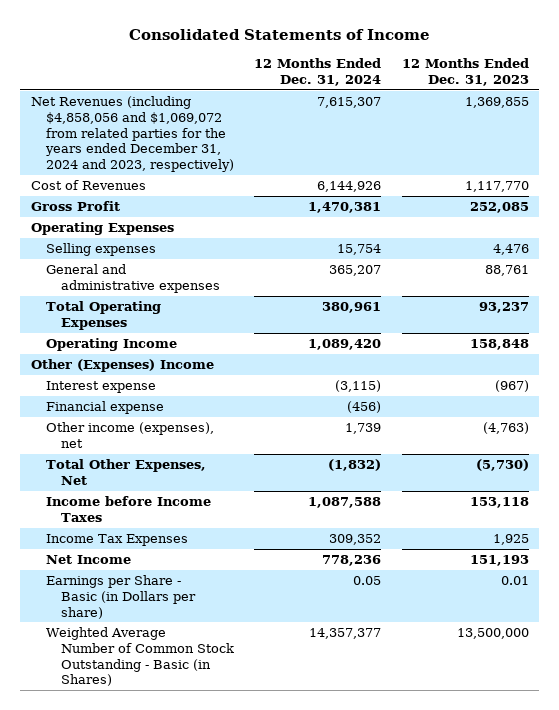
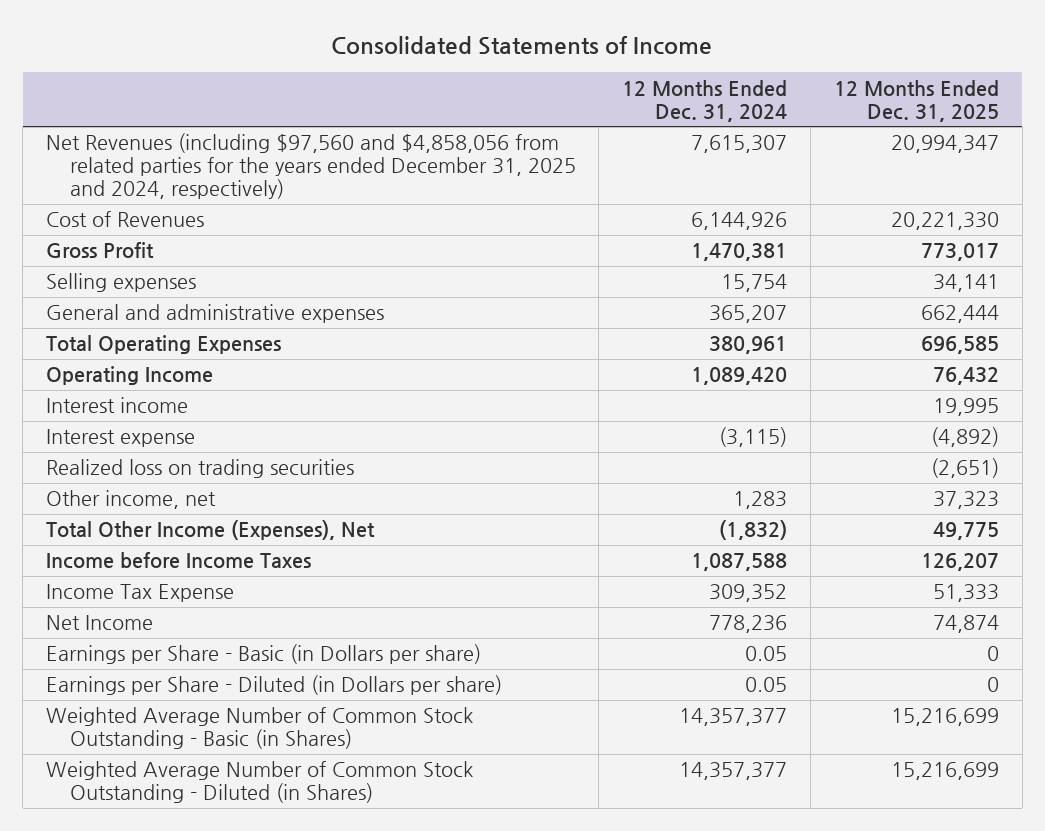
- | 12 Months Ended Dec. 31, 2024 | 12 Months Ended Dec. 31, 2023
+ | 12 Months Ended Dec. 31, 2024 | 12 Months Ended Dec. 31, 2025
- Net Revenues (including $4,858,056 and $1,069,072 from related parties for the years ended December 31, 2024 and 2023, respectively) | 7,615,307 | 1,369,855
+ Net Revenues (including $97,560 and $4,858,056 from related parties for the years ended December 31, 2025 and 2024, respectively) | 7,615,307 | 20,994,347
- Operating Expenses
- Other (Expenses) Income
+ Interest income | | 19,995
- Financial expense | (456) |
- Other income (expenses), net | 1,739 | (4,763)
- Total Other Expenses, Net | (1,832) | (5,730)
+ Realized loss on trading securities | | (2,651)
+ Other income, net | 1,283 | 37,323
+ Total Other Income (Expenses), Net | (1,832) | 49,775
- Income Tax Expenses | 309,352 | 1,925
+ Income Tax Expense | 309,352 | 51,333
+ Earnings per Share - Diluted (in Dollars per share) | 0.05 | 0
+ Weighted Average Number of Common Stock Outstanding - Diluted (in Shares) | 14,357,377 | 15,216,699

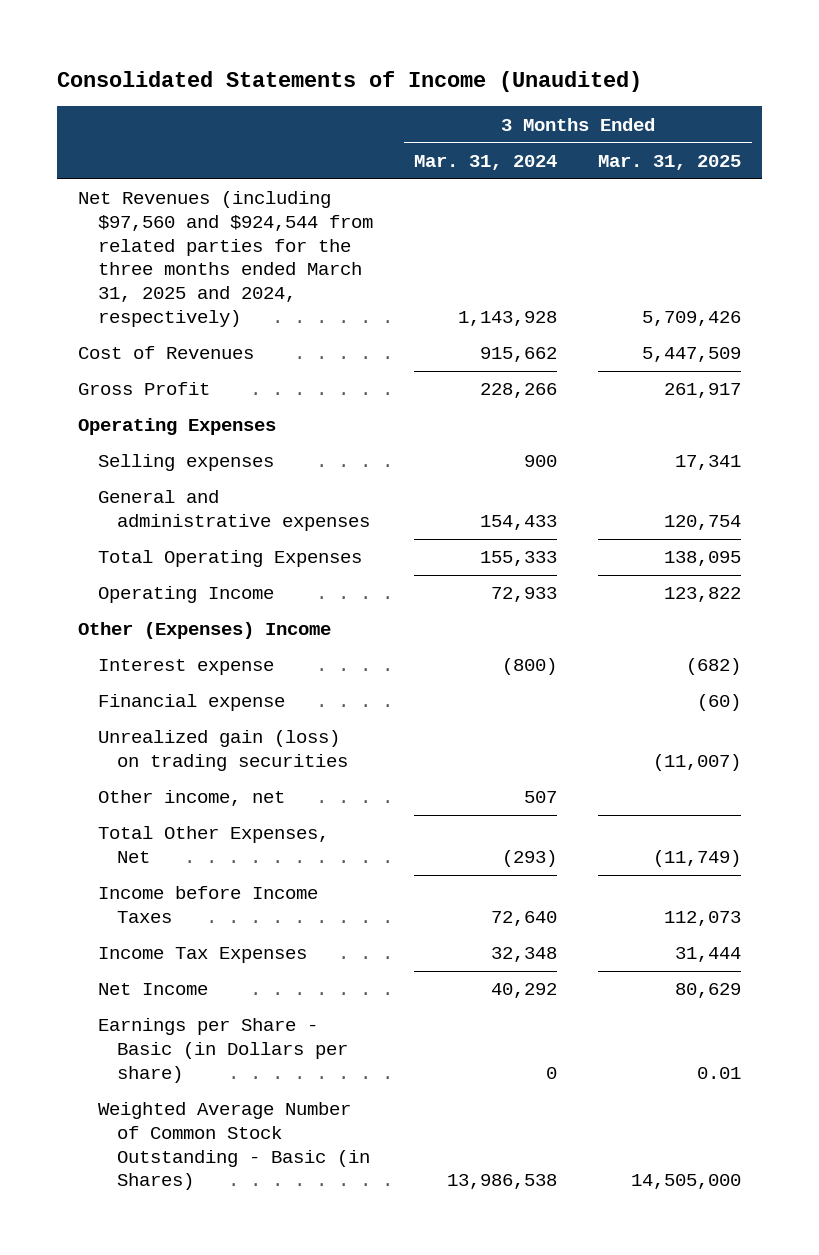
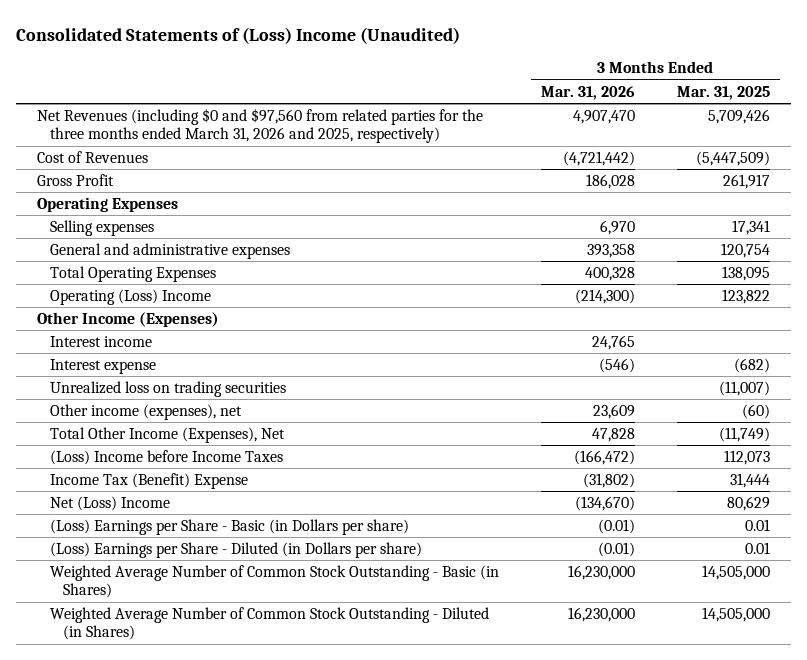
- Consolidated Statements of Income (Unaudited)
+ Consolidated Statements of (Loss) Income (Unaudited)
- | 3 Months Ended Mar. 31, 2024 | 3 Months Ended Mar. 31, 2025
+ | 3 Months Ended Mar. 31, 2026 | 3 Months Ended Mar. 31, 2025
- Net Revenues (including $97,560 and $924,544 from related parties for the three months ended March 31, 2025 and 2024, respectively) | 1,143,928 | 5,709,426
- Cost of Revenues | 915,662 | 5,447,509
+ Net Revenues (including $0 and $97,560 from related parties for the three months ended March 31, 2026 and 2025, respectively) | 4,907,470 | 5,709,426
+ Cost of Revenues | (4,721,442) | (5,447,509)
- Operating Income | 72,933 | 123,822
- Other (Expenses) Income
+ Operating (Loss) Income | (214,300) | 123,822
+ Other Income (Expenses)
+ Interest income | 24,765 |
- Financial expense | | (60)
- Unrealized gain (loss) on trading securities | | (11,007)
- Other income, net | 507 |
- Total Other Expenses, Net | (293) | (11,749)
- Income before Income Taxes | 72,640 | 112,073
- Income Tax Expenses | 32,348 | 31,444
- Net Income | 40,292 | 80,629
- Earnings per Share - Basic (in Dollars per share) | 0 | 0.01
+ Unrealized loss on trading securities | | (11,007)
+ Other income (expenses), net | 23,609 | (60)
+ Total Other Income (Expenses), Net | 47,828 | (11,749)
+ (Loss) Income before Income Taxes | (166,472) | 112,073
+ Income Tax (Benefit) Expense | (31,802) | 31,444
+ Net (Loss) Income | (134,670) | 80,629
+ (Loss) Earnings per Share - Basic (in Dollars per share) | (0.01) | 0.01
+ (Loss) Earnings per Share - Diluted (in Dollars per share) | (0.01) | 0.01
+ Weighted Average Number of Common Stock Outstanding - Diluted (in Shares) | 16,230,000 | 14,505,000

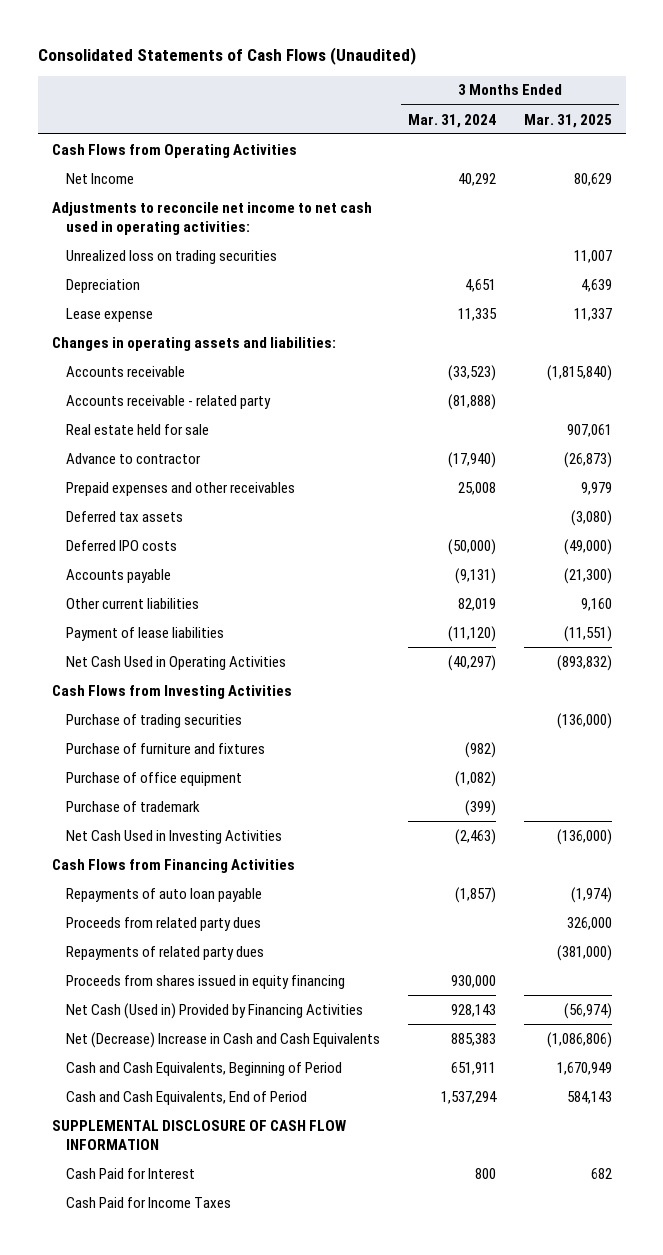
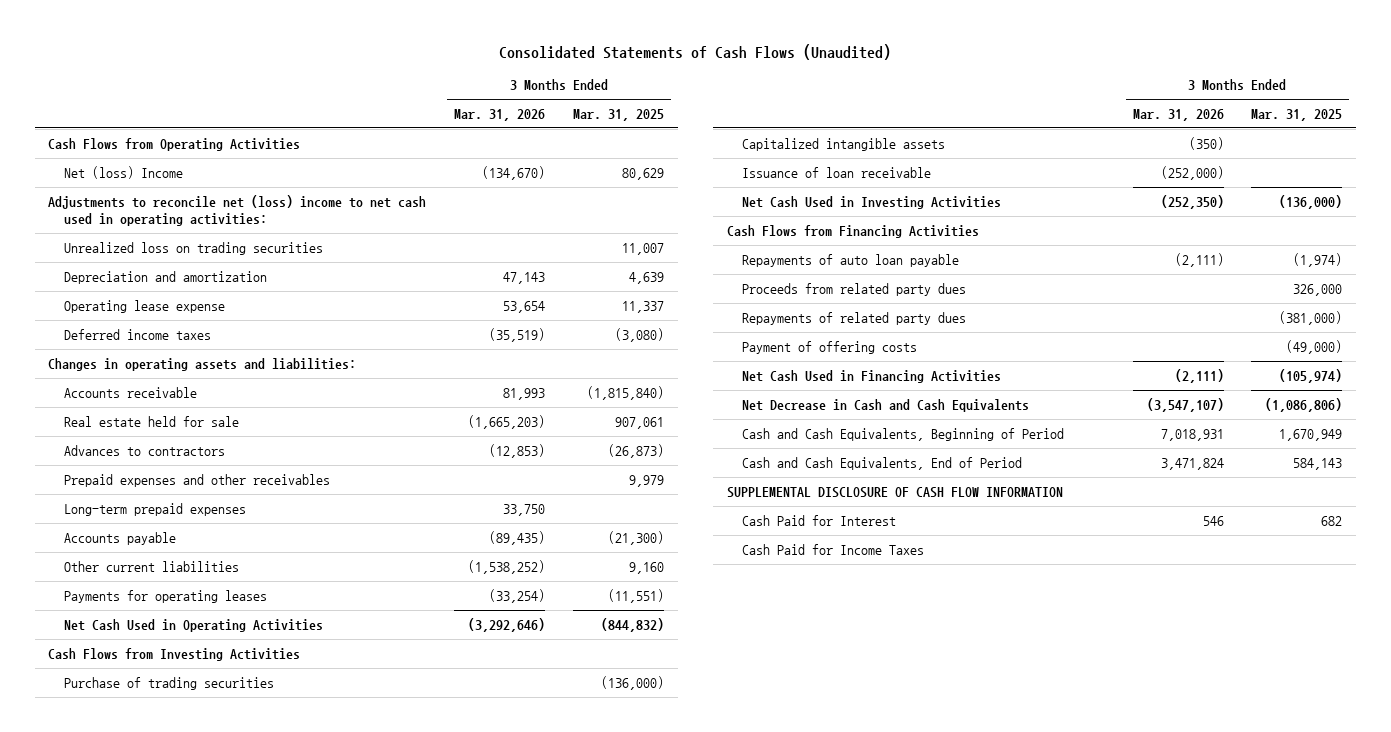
- | 3 Months Ended Mar. 31, 2024 | 3 Months Ended Mar. 31, 2025
+ | 3 Months Ended Mar. 31, 2026 | 3 Months Ended Mar. 31, 2025
- Net Income | 40,292 | 80,629
- Adjustments to reconcile net income to net cash used in operating activities:
+ Net (loss) Income | (134,670) | 80,629
+ Adjustments to reconcile net (loss) income to net cash used in operating activities:
- Depreciation | 4,651 | 4,639
- Lease expense | 11,335 | 11,337
+ Depreciation and amortization | 47,143 | 4,639
+ Operating lease expense | 53,654 | 11,337
+ Deferred income taxes | (35,519) | (3,080)
- Accounts receivable - related party | (81,888) |
- Advance to contractor | (17,940) | (26,873)
+ Advances to contractors | (12,853) | (26,873)
- Deferred tax assets | | (3,080)
- Deferred IPO costs | (50,000) | (49,000)
+ Long-term prepaid expenses | 33,750 |
- Payment of lease liabilities | (11,120) | (11,551)
- Net Cash Used in Operating Activities | (40,297) | (893,832)
+ Payments for operating leases | (33,254) | (11,551)
+ Net Cash Used in Operating Activities | (3,292,646) | (844,832)
- Purchase of furniture and fixtures | (982) |
- Purchase of office equipment | (1,082) |
- Purchase of trademark | (399) |
+ Capitalized intangible assets | (350) |
+ Issuance of loan receivable | (252,000) |
- Proceeds from shares issued in equity financing | 930,000 |
- Net Cash (Used in) Provided by Financing Activities | 928,143 | (56,974)
- Net (Decrease) Increase in Cash and Cash Equivalents | 885,383 | (1,086,806)
+ Payment of offering costs | | (49,000)
+ Net Cash Used in Financing Activities | (2,111) | (105,974)
+ Net Decrease in Cash and Cash Equivalents | (3,547,107) | (1,086,806)

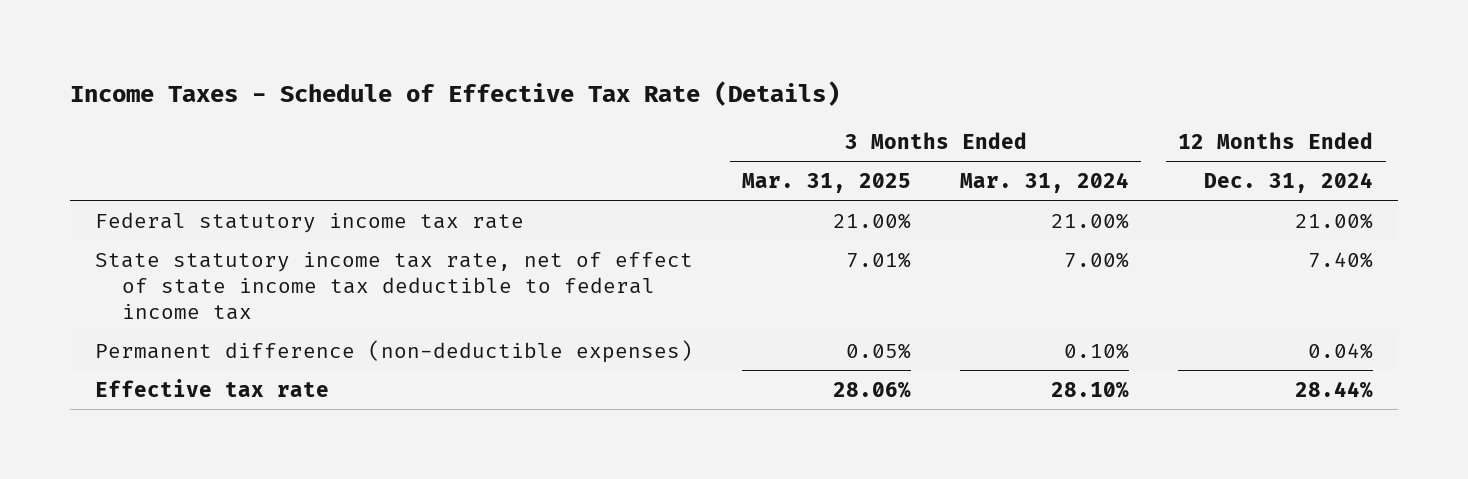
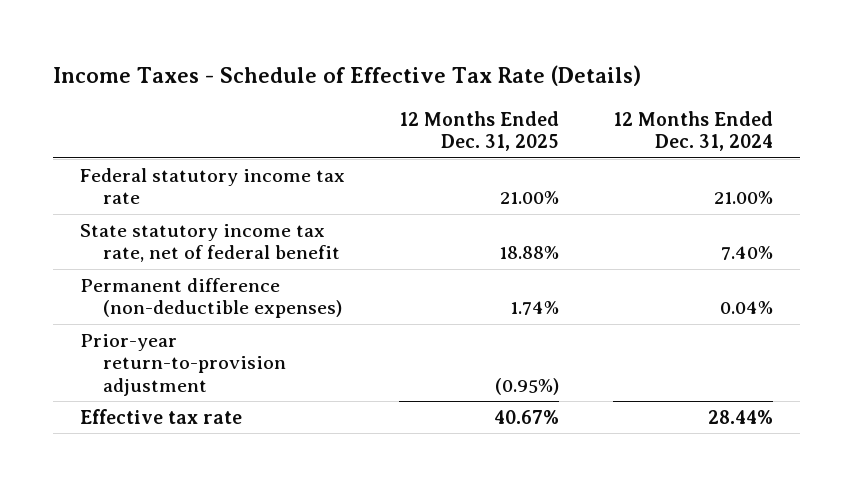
- | 3 Months Ended Mar. 31, 2025 | 3 Months Ended Mar. 31, 2024 | 12 Months Ended Dec. 31, 2024
+ | 12 Months Ended Dec. 31, 2025 | 12 Months Ended Dec. 31, 2024
- State statutory income tax rate, net of effect of state income tax deductible to federal income tax | 7.01% | 7.00% | 7.40%
+ State statutory income tax rate, net of federal benefit | 18.88% | 7.40%
+ Prior-year return-to-provision adjustment | (0.95%) |

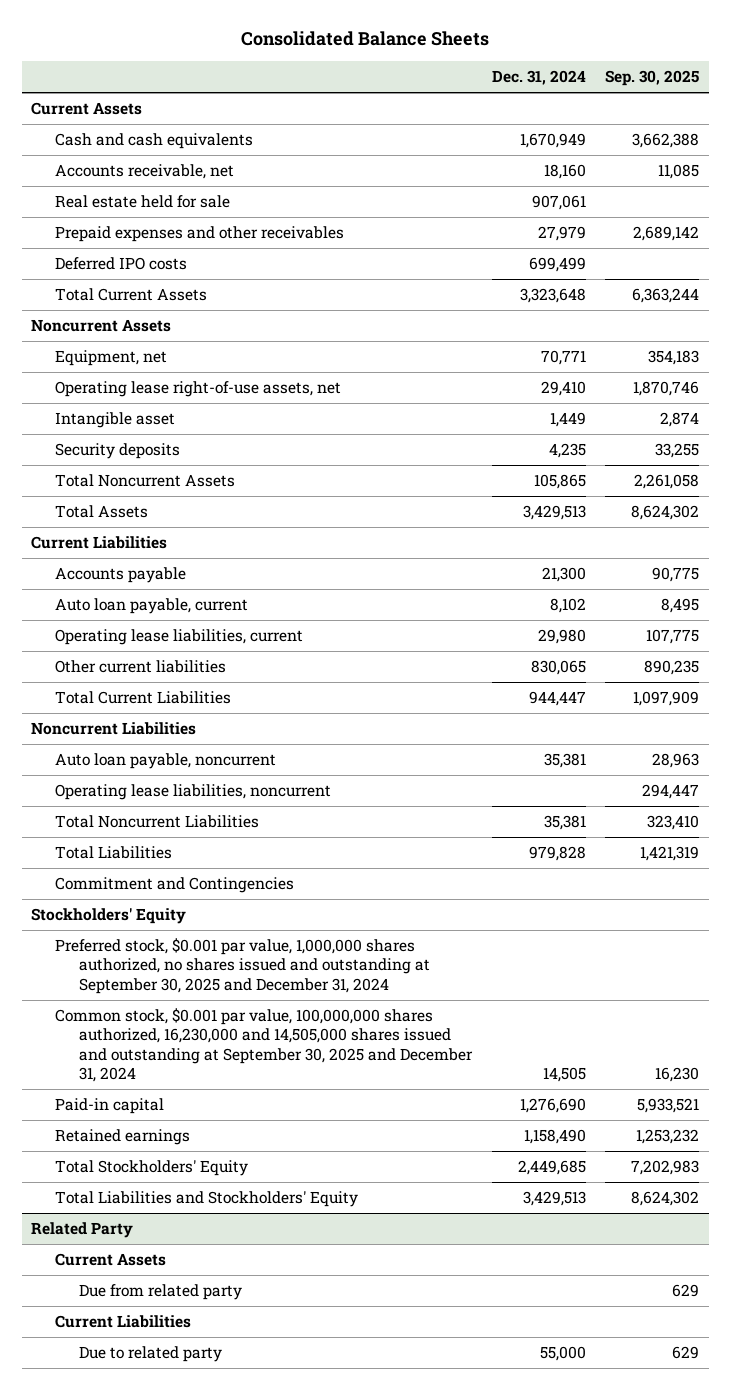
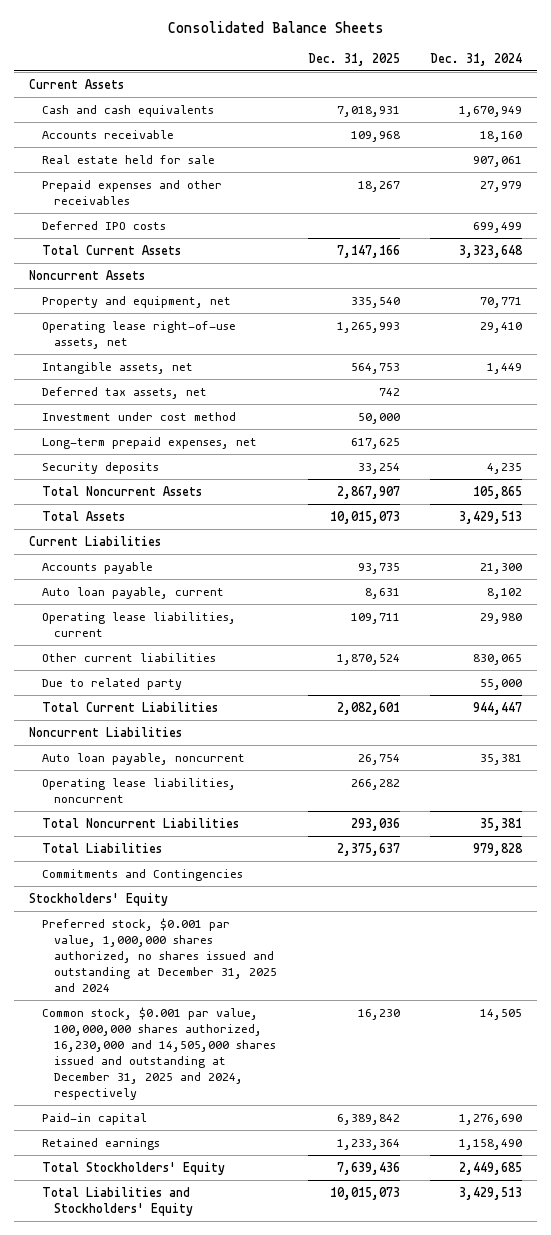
- | Dec. 31, 2024 | Sep. 30, 2025
+ | Dec. 31, 2025 | Dec. 31, 2024
- Accounts receivable, net | 18,160 | 11,085
+ Accounts receivable | 109,968 | 18,160
- Equipment, net | 70,771 | 354,183
+ Property and equipment, net | 335,540 | 70,771
- Intangible asset | 1,449 | 2,874
+ Intangible assets, net | 564,753 | 1,449
+ Deferred tax assets, net | 742 |
+ Investment under cost method | 50,000 |
+ Long-term prepaid expenses, net | 617,625 |
+ Due to related party | | 55,000
- Commitment and Contingencies
+ Commitments and Contingencies
- Preferred stock, $0.001 par value, 1,000,000 shares authorized, no shares issued and outstanding at September 30, 2025 and December 31, 2024
- Common stock, $0.001 par value, 100,000,000 shares authorized, 16,230,000 and 14,505,000 shares issued and outstanding at September 30, 2025 and December 31, 2024 | 14,505 | 16,230
+ Preferred stock, $0.001 par value, 1,000,000 shares authorized, no shares issued and outstanding at December 31, 2025 and 2024
+ Common stock, $0.001 par value, 100,000,000 shares authorized, 16,230,000 and 14,505,000 shares issued and outstanding at December 31, 2025 and 2024, respectively | 16,230 | 14,505
- Related Party
- Current Assets
- Due from related party | | 629
- Current Liabilities
- Due to related party | 55,000 | 629

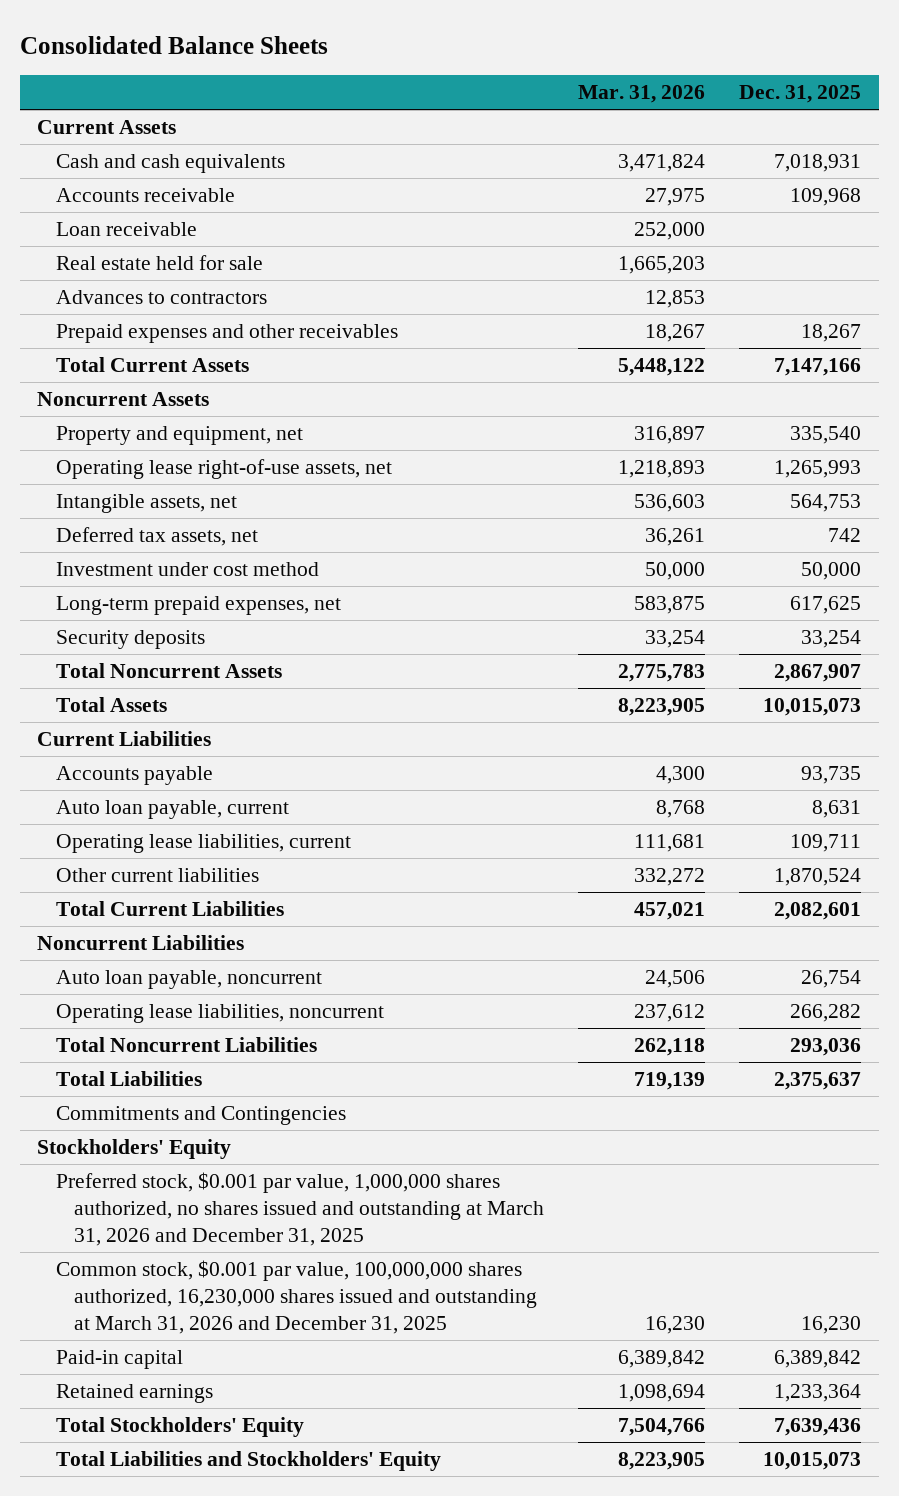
- | Dec. 31, 2025 | Dec. 31, 2024
+ | Mar. 31, 2026 | Dec. 31, 2025
+ Loan receivable | 252,000 |
+ Advances to contractors | 12,853 |
- Deferred IPO costs | | 699,499
- Due to related party | | 55,000
- Preferred stock, $0.001 par value, 1,000,000 shares authorized, no shares issued and outstanding at December 31, 2025 and 2024
- Common stock, $0.001 par value, 100,000,000 shares authorized, 16,230,000 and 14,505,000 shares issued and outstanding at December 31, 2025 and 2024, respectively | 16,230 | 14,505
+ Preferred stock, $0.001 par value, 1,000,000 shares authorized, no shares issued and outstanding at March 31, 2026 and December 31, 2025
+ Common stock, $0.001 par value, 100,000,000 shares authorized, 16,230,000 shares issued and outstanding at March 31, 2026 and December 31, 2025 | 16,230 | 16,230

